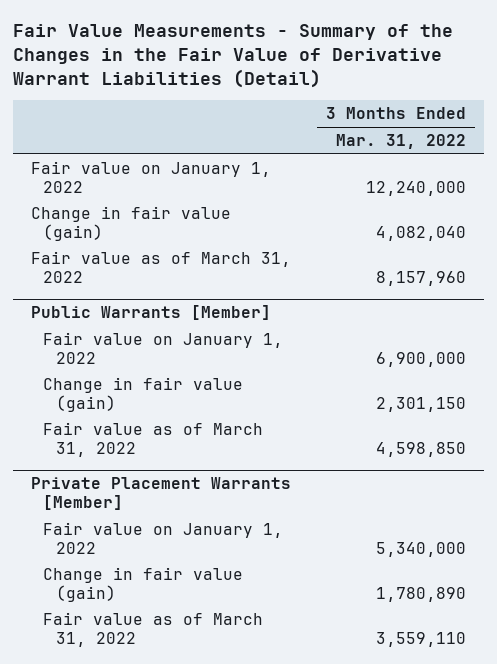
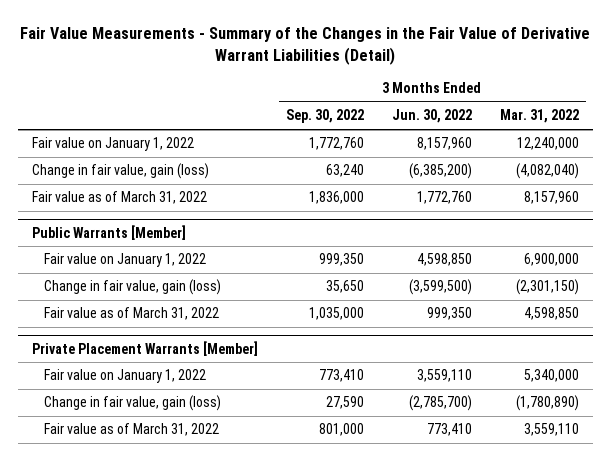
- | 3 Months Ended Mar. 31, 2022
+ | 3 Months Ended Sep. 30, 2022 | 3 Months Ended Jun. 30, 2022 | 3 Months Ended Mar. 31, 2022
- Change in fair value (gain) | 4,082,040
+ Change in fair value, gain (loss) | 63,240 | (6,385,200) | (4,082,040)
@ Public Warrants [Member]
- Change in fair value (gain) | 2,301,150
+ Change in fair value, gain (loss) | 35,650 | (3,599,500) | (2,301,150)
@ Private Placement Warrants [Member]
- Change in fair value (gain) | 1,780,890
+ Change in fair value, gain (loss) | 27,590 | (2,785,700) | (1,780,890)

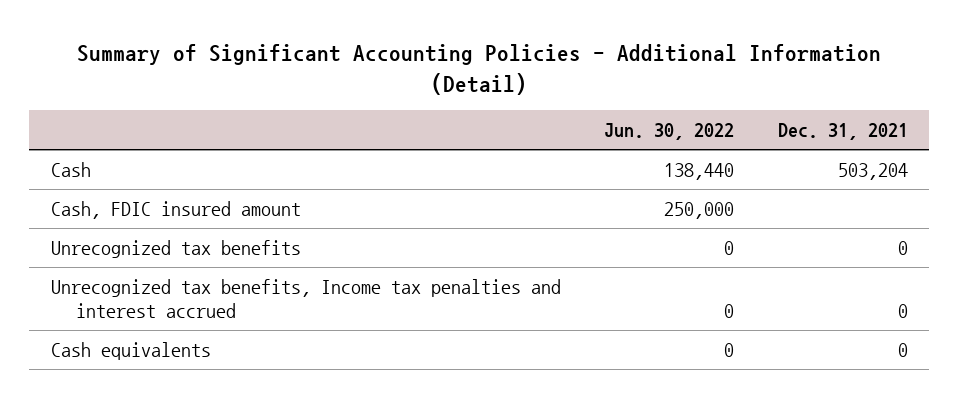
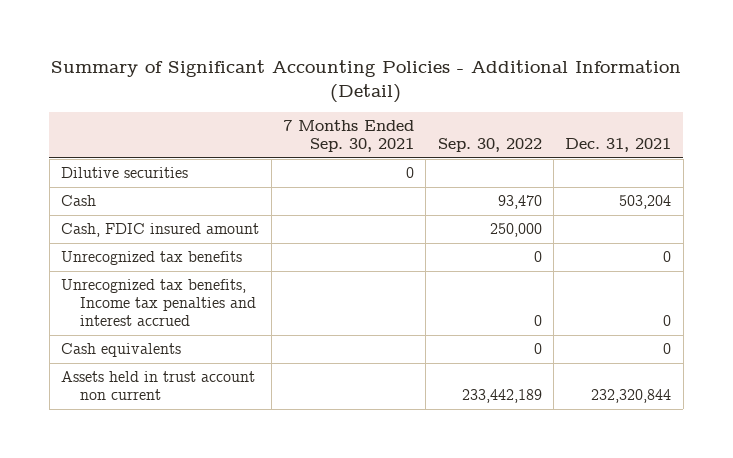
- | Jun. 30, 2022 | Dec. 31, 2021
+ | 7 Months Ended Sep. 30, 2021 | Sep. 30, 2022 | Dec. 31, 2021
+ Dilutive securities | 0 | |
+ Assets held in trust account non current | | 233,442,189 | 232,320,844

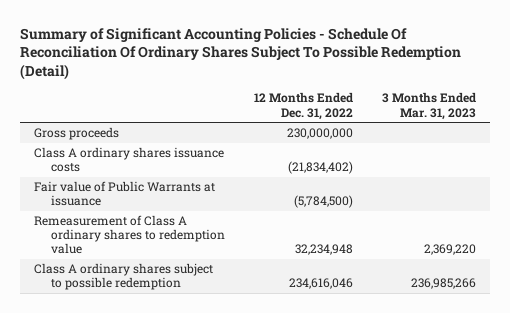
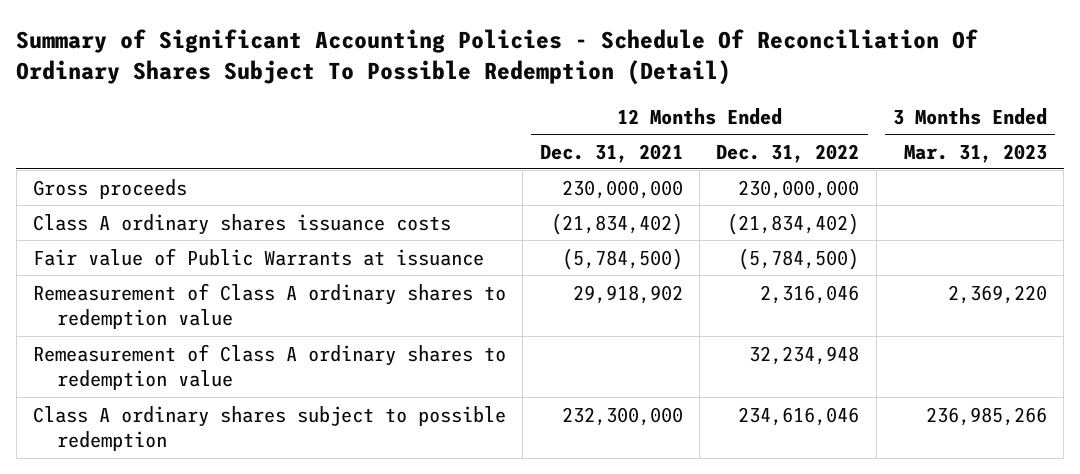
- | 12 Months Ended Dec. 31, 2022 | 3 Months Ended Mar. 31, 2023
+ | 12 Months Ended Dec. 31, 2021 | 12 Months Ended Dec. 31, 2022 | 3 Months Ended Mar. 31, 2023
- Remeasurement of Class A ordinary shares to redemption value | 32,234,948 | 2,369,220
+ Remeasurement of Class A ordinary shares to redemption value | 29,918,902 | 2,316,046 | 2,369,220
+ Remeasurement of Class A ordinary shares to redemption value | | 32,234,948 |

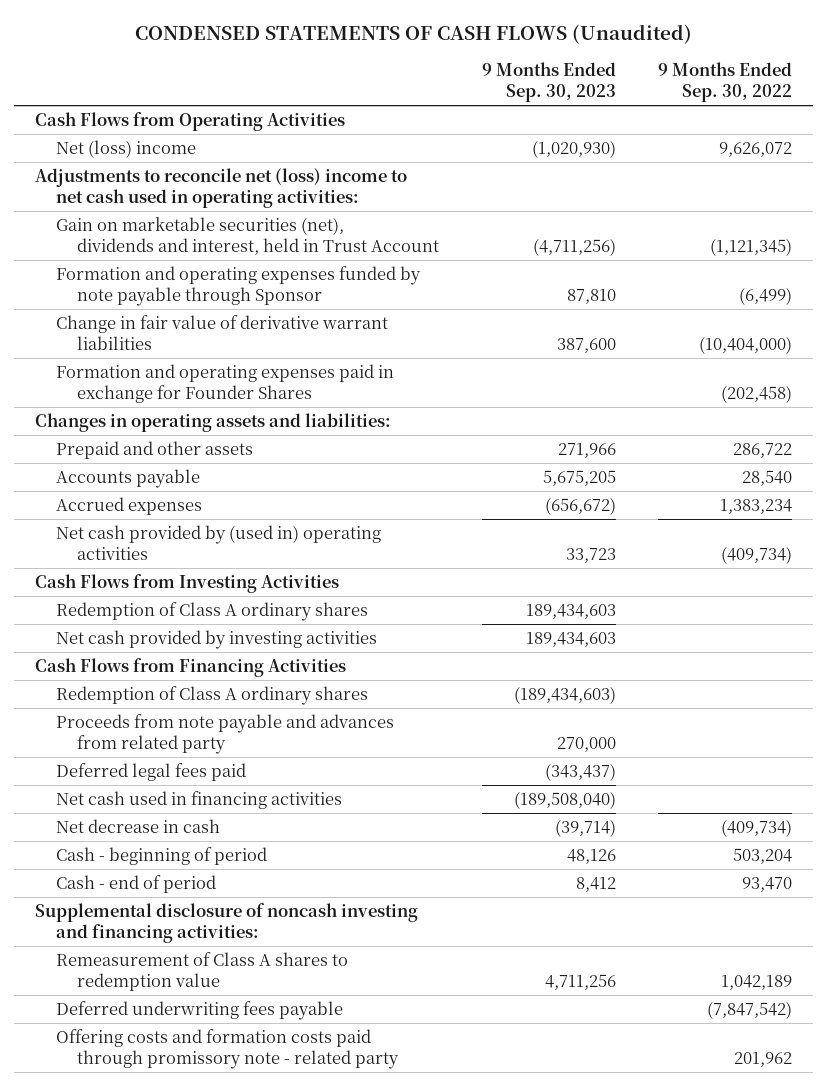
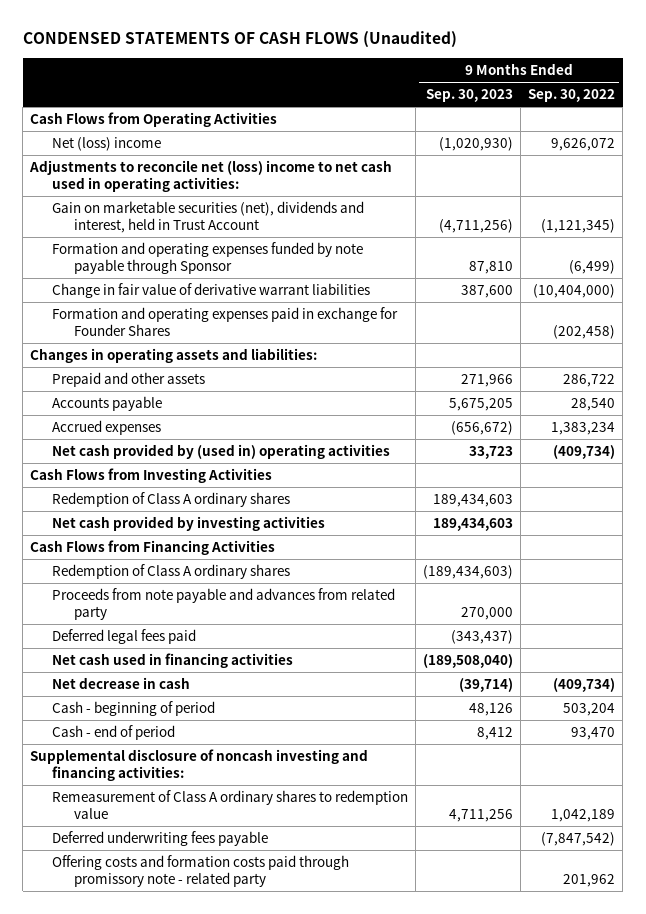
- Remeasurement of Class A shares to redemption value | 4,711,256 | 1,042,189
+ Remeasurement of Class A ordinary shares to redemption value | 4,711,256 | 1,042,189

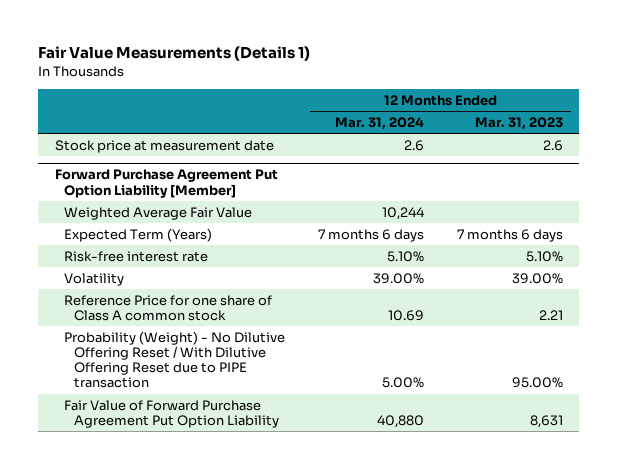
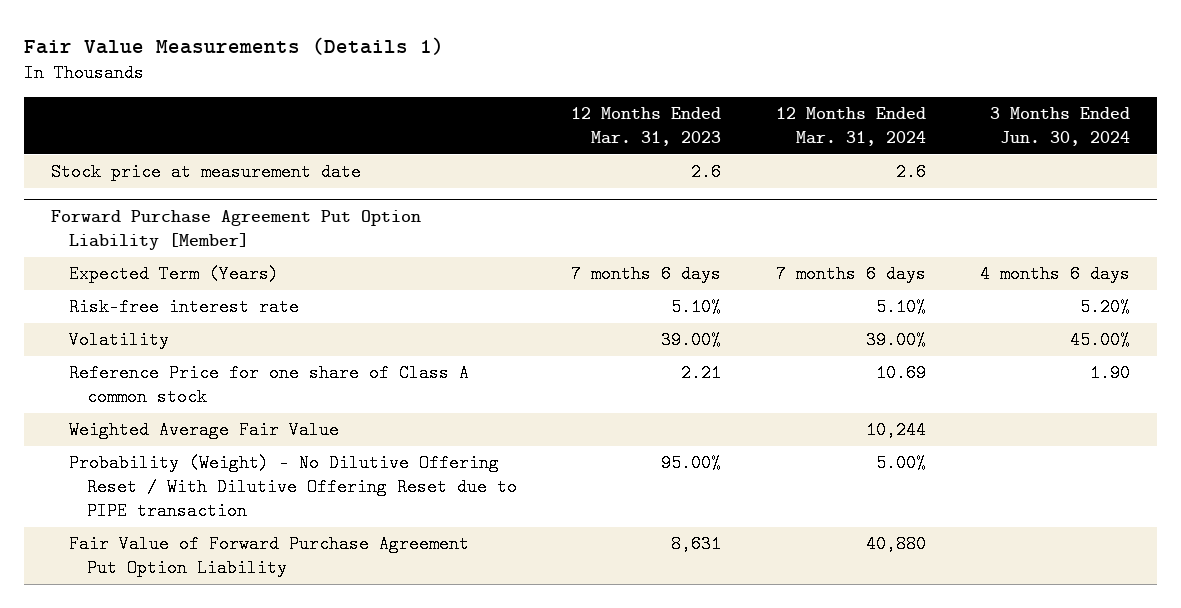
- | 12 Months Ended Mar. 31, 2024 | 12 Months Ended Mar. 31, 2023
+ | 12 Months Ended Mar. 31, 2023 | 12 Months Ended Mar. 31, 2024 | 3 Months Ended Jun. 30, 2024
@ Forward Purchase Agreement Put Option Liability [Member]
moved down: Weighted Average Fair Value | | 10,244 |

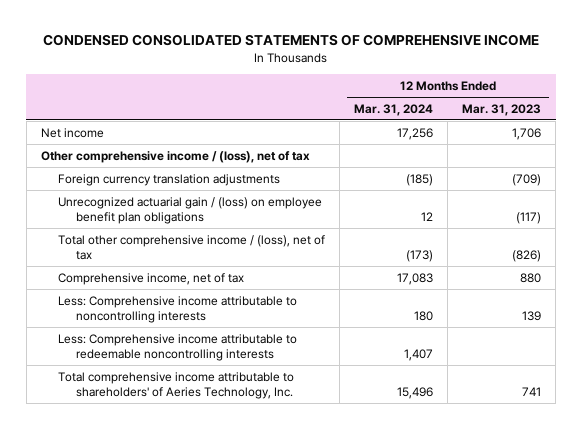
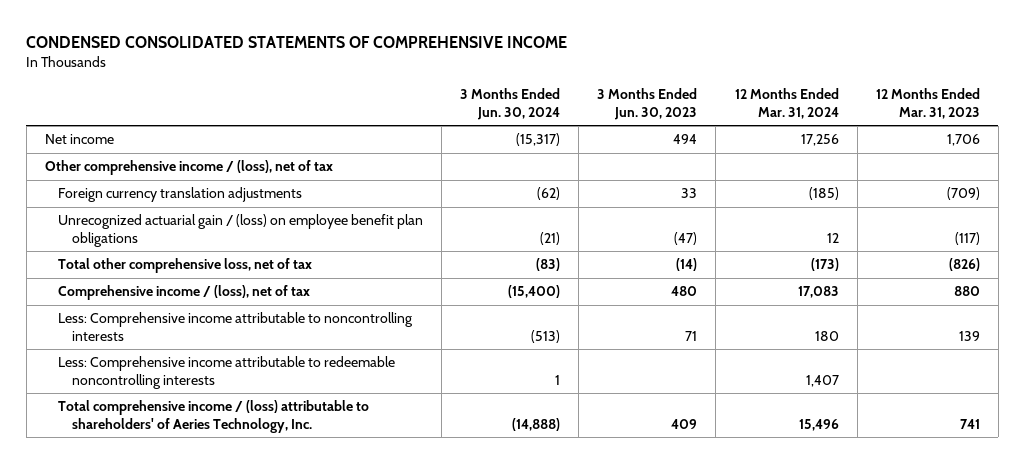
- | 12 Months Ended Mar. 31, 2024 | 12 Months Ended Mar. 31, 2023
+ | 3 Months Ended Jun. 30, 2024 | 3 Months Ended Jun. 30, 2023 | 12 Months Ended Mar. 31, 2024 | 12 Months Ended Mar. 31, 2023
- Total other comprehensive income / (loss), net of tax | (173) | (826)
- Comprehensive income, net of tax | 17,083 | 880
+ Total other comprehensive loss, net of tax | (83) | (14) | (173) | (826)
+ Comprehensive income / (loss), net of tax | (15,400) | 480 | 17,083 | 880
- Total comprehensive income attributable to shareholders' of Aeries Technology, Inc. | 15,496 | 741
+ Total comprehensive income / (loss) attributable to shareholders' of Aeries Technology, Inc. | (14,888) | 409 | 15,496 | 741

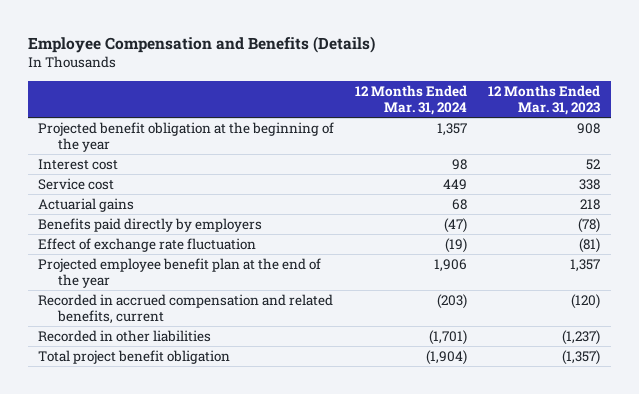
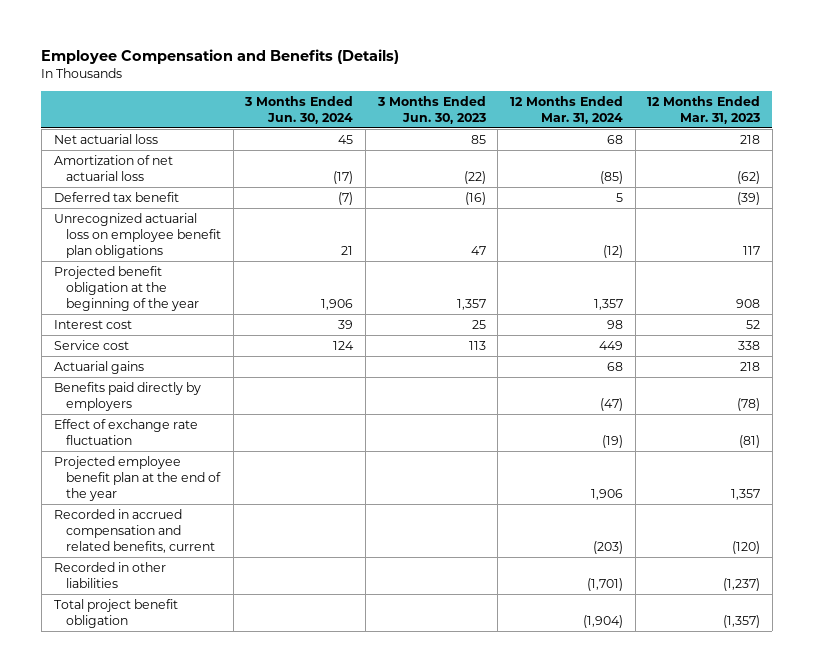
- | 12 Months Ended Mar. 31, 2024 | 12 Months Ended Mar. 31, 2023
+ | 3 Months Ended Jun. 30, 2024 | 3 Months Ended Jun. 30, 2023 | 12 Months Ended Mar. 31, 2024 | 12 Months Ended Mar. 31, 2023
+ Net actuarial loss | 45 | 85 | 68 | 218
+ Amortization of net actuarial loss | (17) | (22) | (85) | (62)
+ Deferred tax benefit | (7) | (16) | 5 | (39)
+ Unrecognized actuarial loss on employee benefit plan obligations | 21 | 47 | (12) | 117

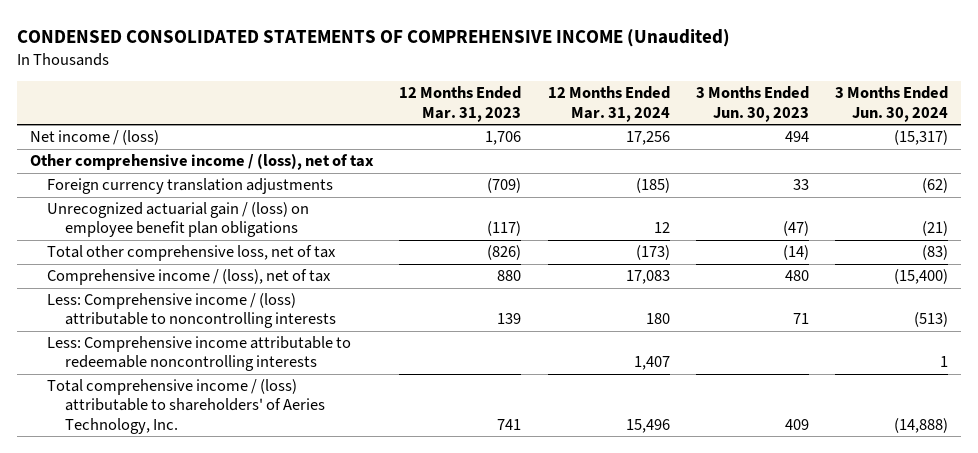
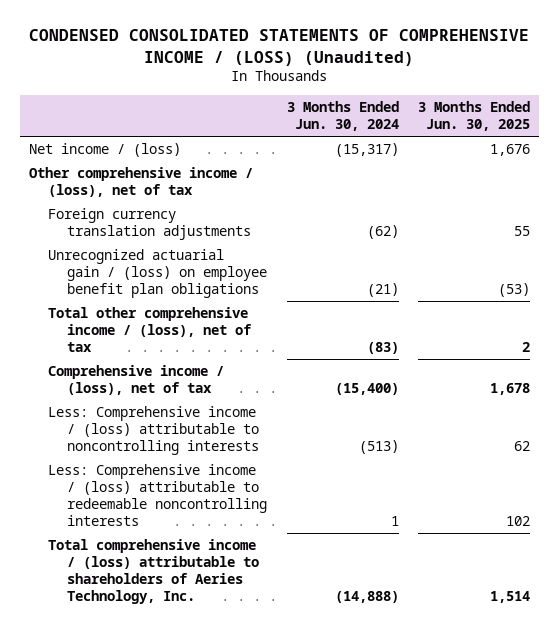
- CONDENSED CONSOLIDATED STATEMENTS OF COMPREHENSIVE INCOME (Unaudited)
+ CONDENSED CONSOLIDATED STATEMENTS OF COMPREHENSIVE INCOME / (LOSS) (Unaudited)
- | 12 Months Ended Mar. 31, 2023 | 12 Months Ended Mar. 31, 2024 | 3 Months Ended Jun. 30, 2023 | 3 Months Ended Jun. 30, 2024
+ | 3 Months Ended Jun. 30, 2024 | 3 Months Ended Jun. 30, 2025
- Total other comprehensive loss, net of tax | (826) | (173) | (14) | (83)
+ Total other comprehensive income / (loss), net of tax | (83) | 2
- Less: Comprehensive income attributable to redeemable noncontrolling interests | | 1,407 | | 1
- Total comprehensive income / (loss) attributable to shareholders' of Aeries Technology, Inc. | 741 | 15,496 | 409 | (14,888)
+ Less: Comprehensive income / (loss) attributable to redeemable noncontrolling interests | 1 | 102
+ Total comprehensive income / (loss) attributable to shareholders of Aeries Technology, Inc. | (14,888) | 1,514

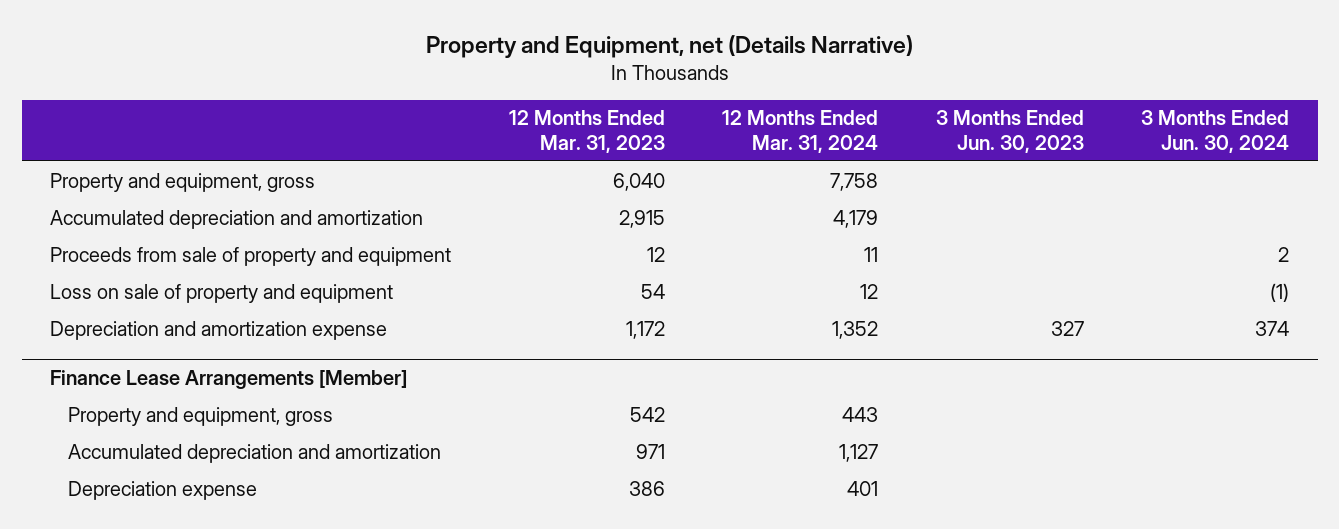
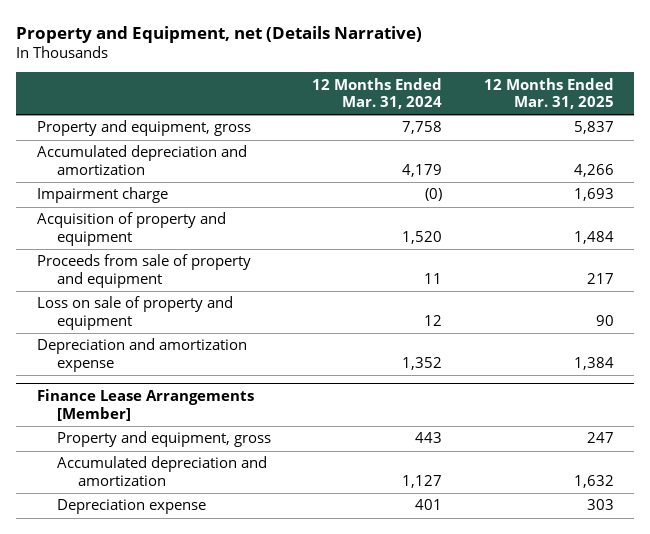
- | 12 Months Ended Mar. 31, 2023 | 12 Months Ended Mar. 31, 2024 | 3 Months Ended Jun. 30, 2023 | 3 Months Ended Jun. 30, 2024
+ | 12 Months Ended Mar. 31, 2024 | 12 Months Ended Mar. 31, 2025
+ Impairment charge | (0) | 1,693
+ Acquisition of property and equipment | 1,520 | 1,484

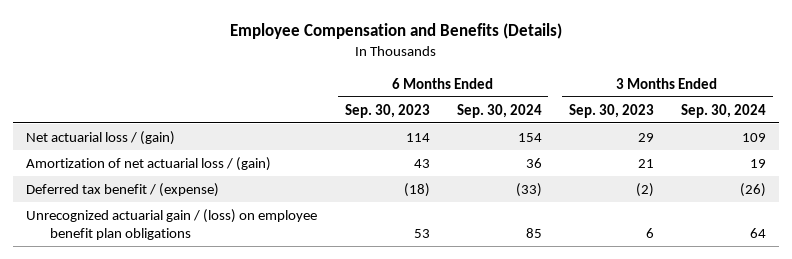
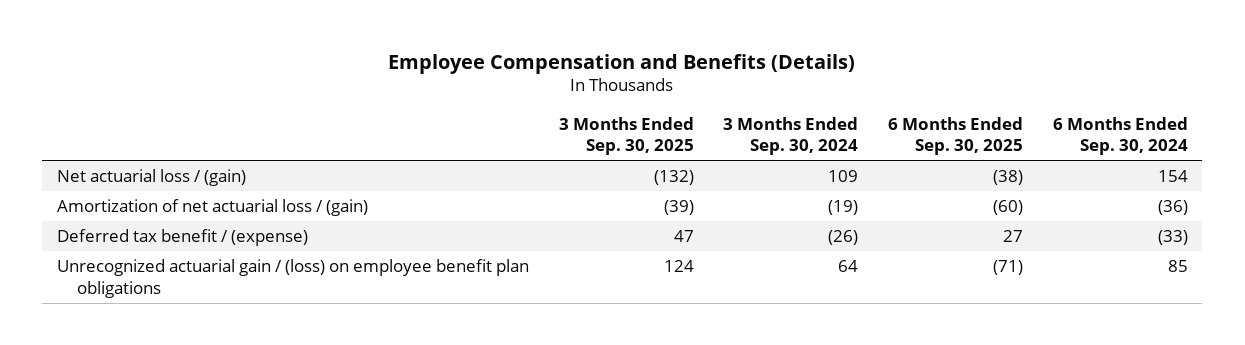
- | 6 Months Ended Sep. 30, 2023 | 6 Months Ended Sep. 30, 2024 | 3 Months Ended Sep. 30, 2023 | 3 Months Ended Sep. 30, 2024
+ | 3 Months Ended Sep. 30, 2025 | 3 Months Ended Sep. 30, 2024 | 6 Months Ended Sep. 30, 2025 | 6 Months Ended Sep. 30, 2024
- Amortization of net actuarial loss / (gain) | 43 | 36 | 21 | 19
+ Amortization of net actuarial loss / (gain) | (39) | (19) | (60) | (36)

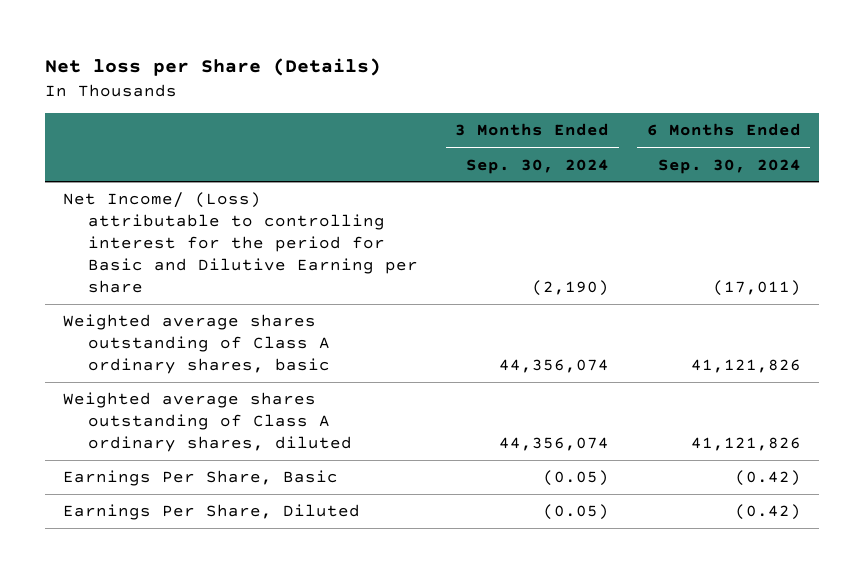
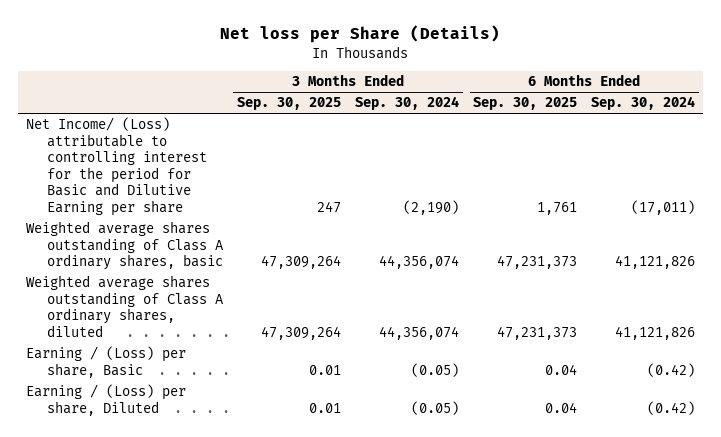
- | 3 Months Ended Sep. 30, 2024 | 6 Months Ended Sep. 30, 2024
+ | 3 Months Ended Sep. 30, 2025 | 3 Months Ended Sep. 30, 2024 | 6 Months Ended Sep. 30, 2025 | 6 Months Ended Sep. 30, 2024
- Earnings Per Share, Basic | (0.05) | (0.42)
- Earnings Per Share, Diluted | (0.05) | (0.42)
+ Earning / (Loss) per share, Basic | 0.01 | (0.05) | 0.04 | (0.42)
+ Earning / (Loss) per share, Diluted | 0.01 | (0.05) | 0.04 | (0.42)

